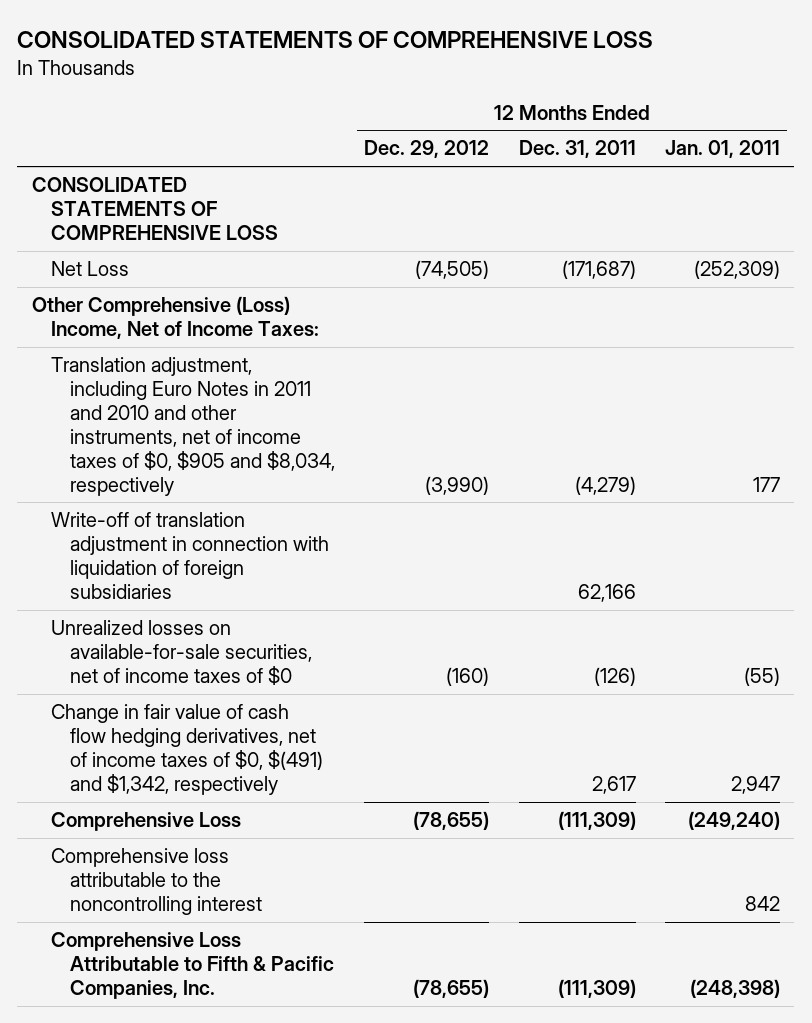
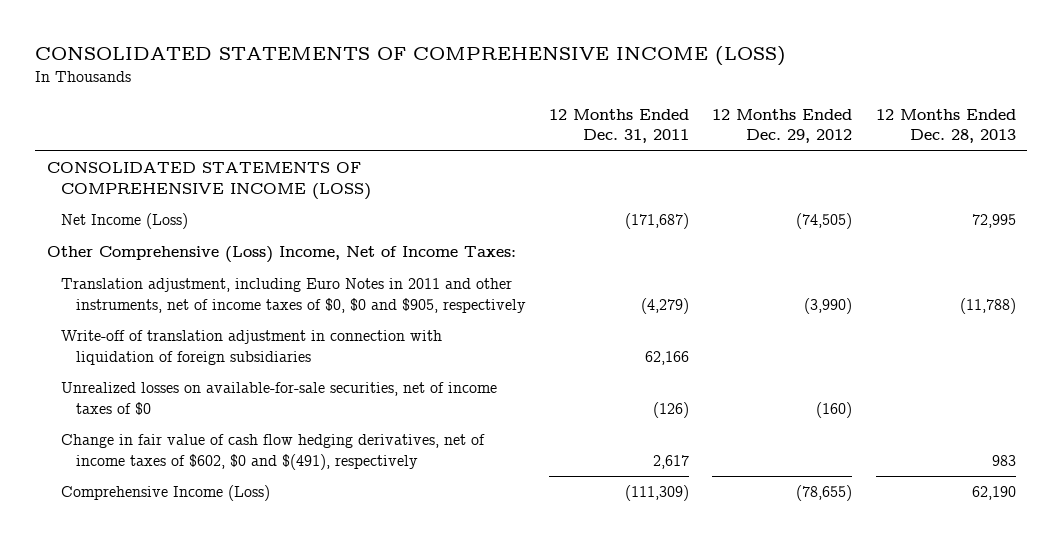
- CONSOLIDATED STATEMENTS OF COMPREHENSIVE LOSS
+ CONSOLIDATED STATEMENTS OF COMPREHENSIVE INCOME (LOSS)
- | 12 Months Ended Dec. 29, 2012 | 12 Months Ended Dec. 31, 2011 | 12 Months Ended Jan. 01, 2011
+ | 12 Months Ended Dec. 31, 2011 | 12 Months Ended Dec. 29, 2012 | 12 Months Ended Dec. 28, 2013
- CONSOLIDATED STATEMENTS OF COMPREHENSIVE LOSS
- Net Loss | (74,505) | (171,687) | (252,309)
+ CONSOLIDATED STATEMENTS OF COMPREHENSIVE INCOME (LOSS)
+ Net Income (Loss) | (171,687) | (74,505) | 72,995
- Translation adjustment, including Euro Notes in 2011 and 2010 and other instruments, net of income taxes of $0, $905 and $8,034, respectively | (3,990) | (4,279) | 177
+ Translation adjustment, including Euro Notes in 2011 and other instruments, net of income taxes of $0, $0 and $905, respectively | (4,279) | (3,990) | (11,788)
- Change in fair value of cash flow hedging derivatives, net of income taxes of $0, $(491) and $1,342, respectively | | 2,617 | 2,947
- Comprehensive Loss | (78,655) | (111,309) | (249,240)
- Comprehensive loss attributable to the noncontrolling interest | | | 842
- Comprehensive Loss Attributable to Fifth & Pacific Companies, Inc. | (78,655) | (111,309) | (248,398)
+ Change in fair value of cash flow hedging derivatives, net of income taxes of $602, $0 and $(491), respectively | 2,617 | | 983
+ Comprehensive Income (Loss) | (111,309) | (78,655) | 62,190

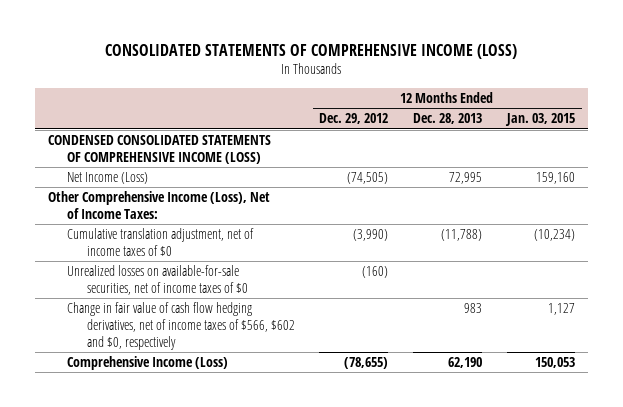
- | 12 Months Ended Dec. 31, 2011 | 12 Months Ended Dec. 29, 2012 | 12 Months Ended Dec. 28, 2013
+ | 12 Months Ended Dec. 29, 2012 | 12 Months Ended Dec. 28, 2013 | 12 Months Ended Jan. 03, 2015
- CONSOLIDATED STATEMENTS OF COMPREHENSIVE INCOME (LOSS)
+ CONDENSED CONSOLIDATED STATEMENTS OF COMPREHENSIVE INCOME (LOSS)
- Other Comprehensive (Loss) Income, Net of Income Taxes:
- Translation adjustment, including Euro Notes in 2011 and other instruments, net of income taxes of $0, $0 and $905, respectively | (4,279) | (3,990) | (11,788)
- Write-off of translation adjustment in connection with liquidation of foreign subsidiaries | 62,166 | |
+ Other Comprehensive Income (Loss), Net of Income Taxes:
+ Cumulative translation adjustment, net of income taxes of $0 | (3,990) | (11,788) | (10,234)
- Change in fair value of cash flow hedging derivatives, net of income taxes of $602, $0 and $(491), respectively | 2,617 | | 983
+ Change in fair value of cash flow hedging derivatives, net of income taxes of $566, $602 and $0, respectively | | 983 | 1,127

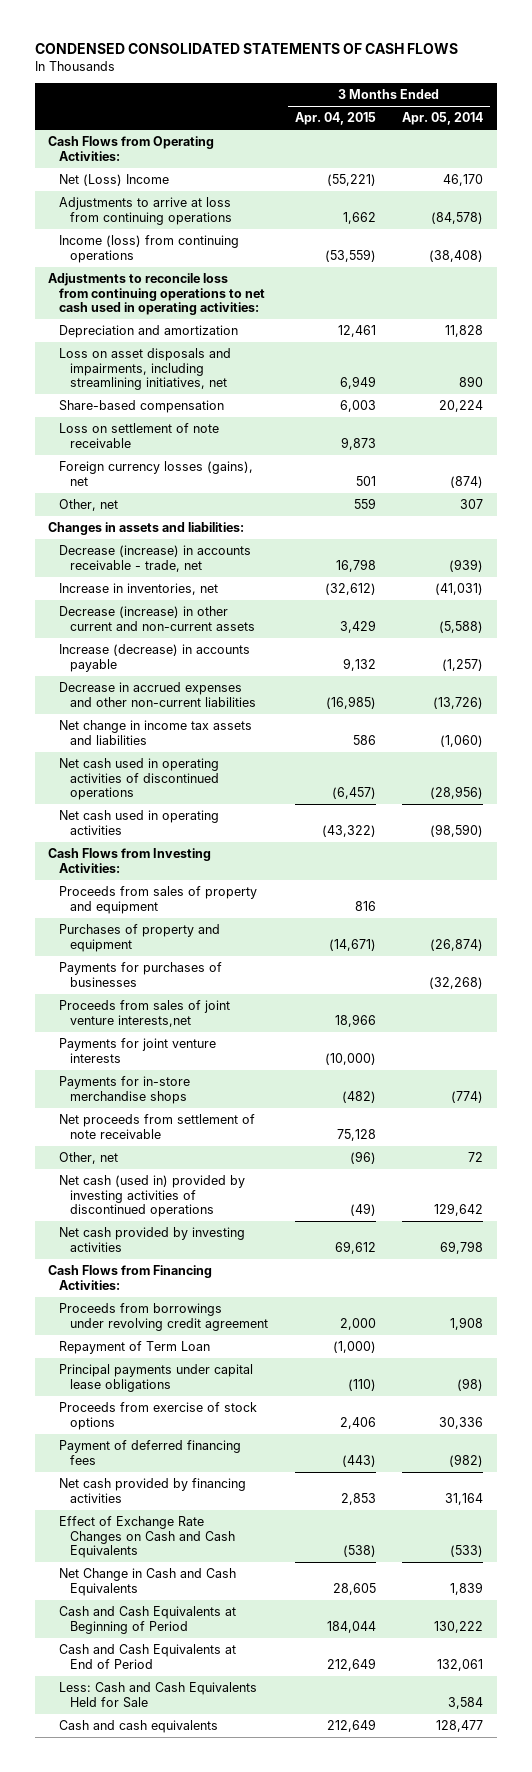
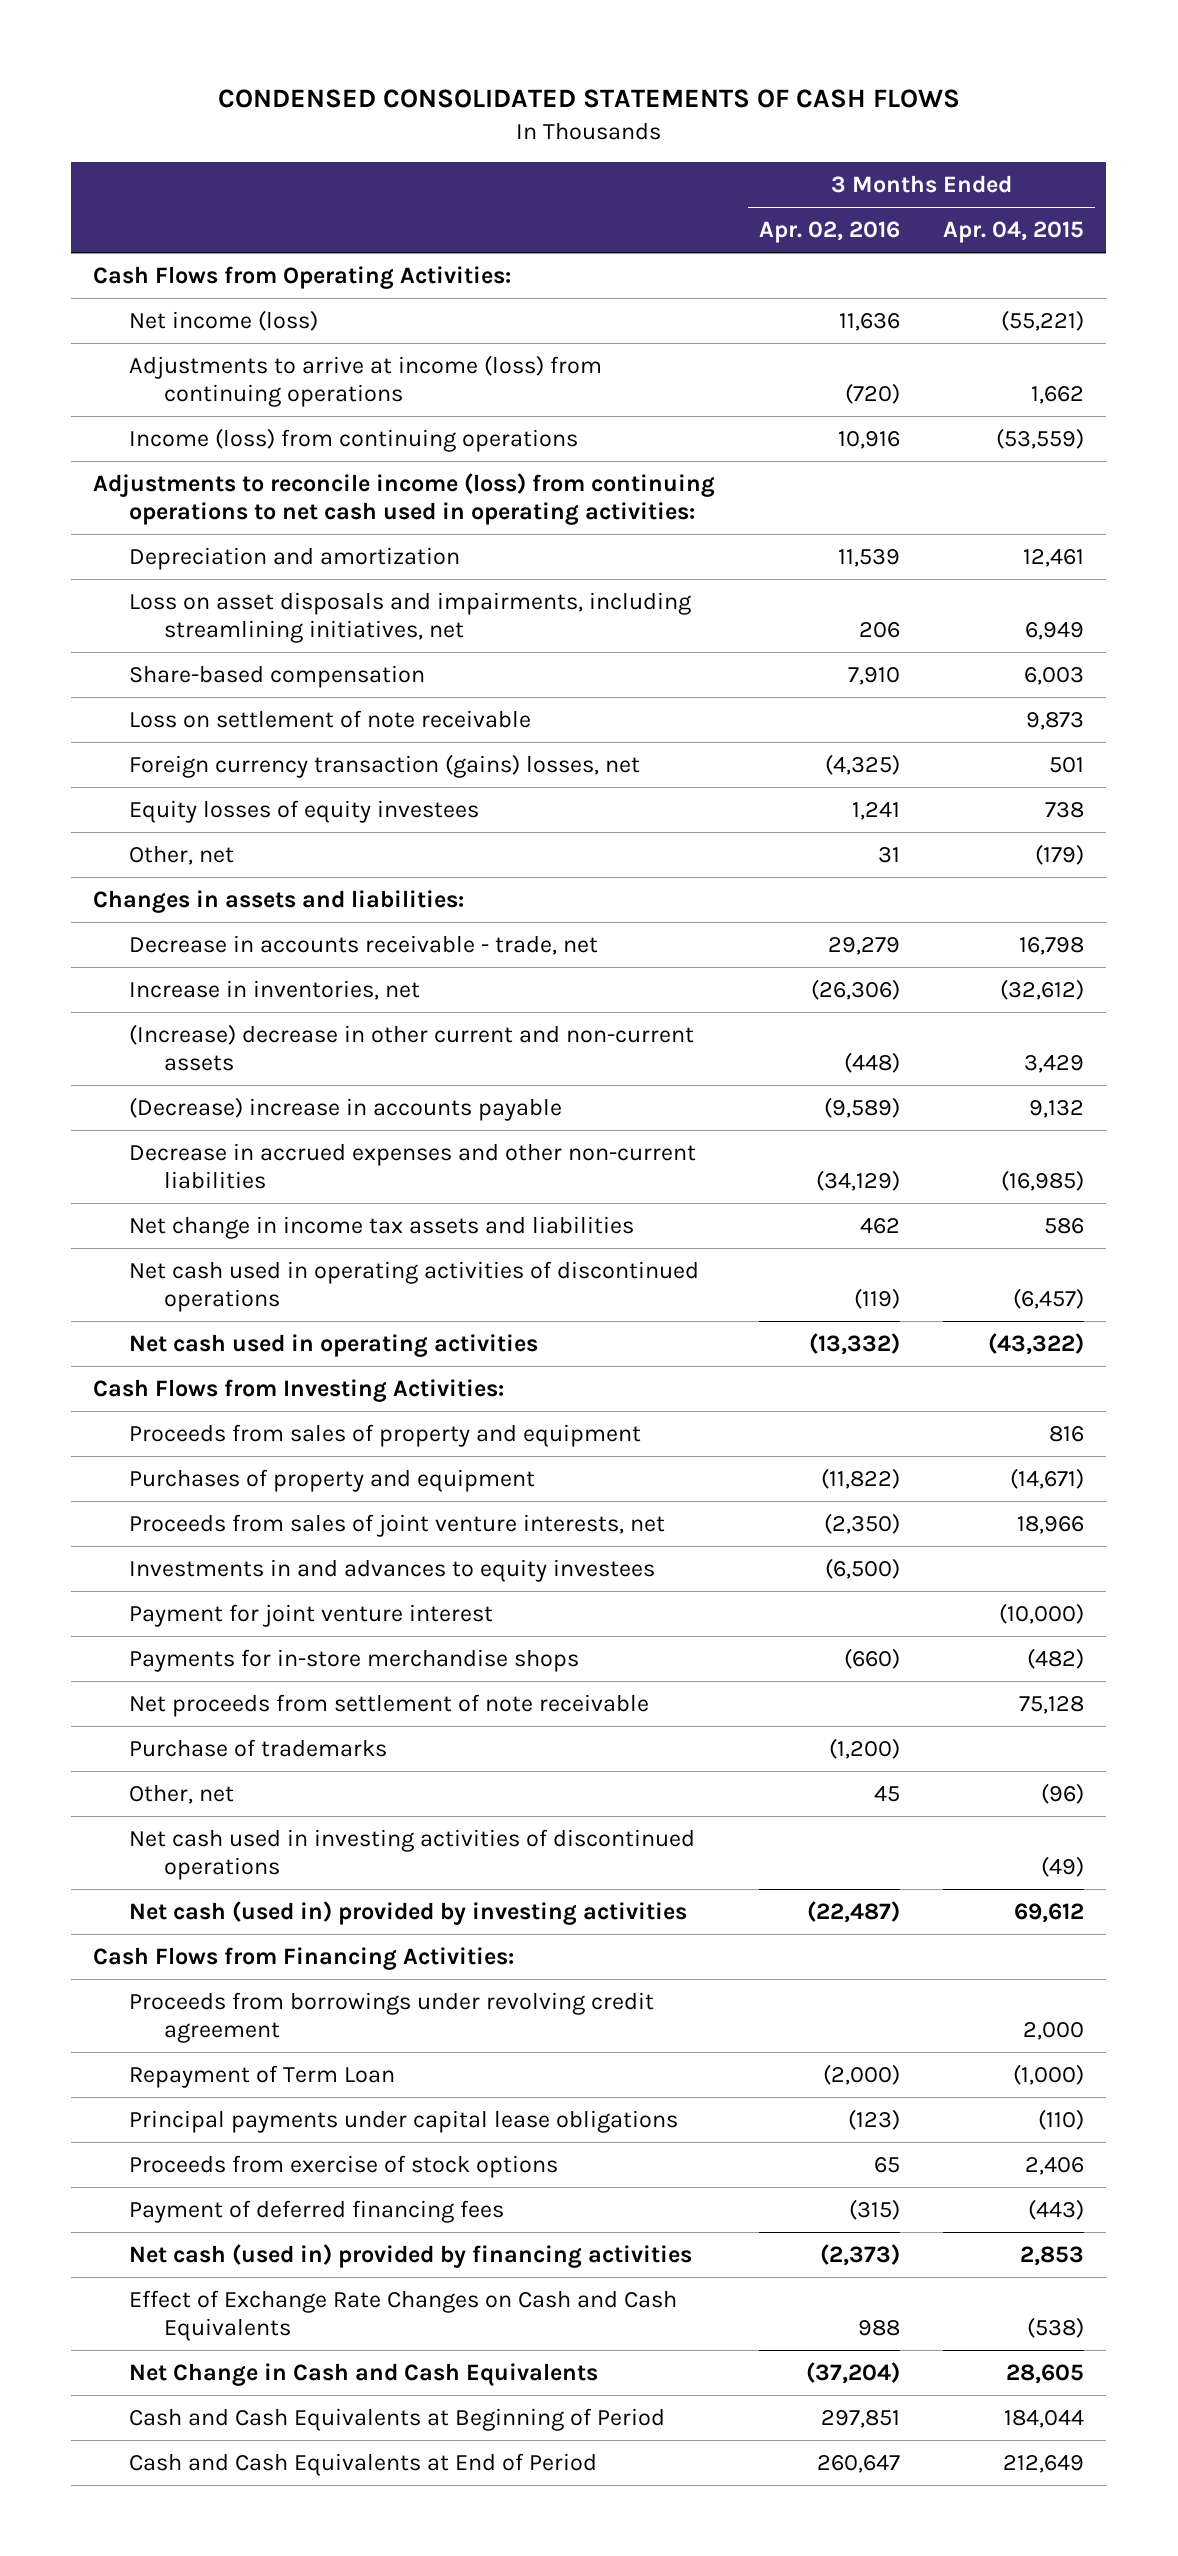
- | 3 Months Ended Apr. 04, 2015 | 3 Months Ended Apr. 05, 2014
+ | 3 Months Ended Apr. 02, 2016 | 3 Months Ended Apr. 04, 2015
- Net (Loss) Income | (55,221) | 46,170
- Adjustments to arrive at loss from continuing operations | 1,662 | (84,578)
+ Net income (loss) | 11,636 | (55,221)
+ Adjustments to arrive at income (loss) from continuing operations | (720) | 1,662
- Adjustments to reconcile loss from continuing operations to net cash used in operating activities:
+ Adjustments to reconcile income (loss) from continuing operations to net cash used in operating activities:
- Foreign currency losses (gains), net | 501 | (874)
- Other, net | 559 | 307
+ Foreign currency transaction (gains) losses, net | (4,325) | 501
+ Equity losses of equity investees | 1,241 | 738
+ Other, net | 31 | (179)
- Decrease (increase) in accounts receivable - trade, net | 16,798 | (939)
+ Decrease in accounts receivable - trade, net | 29,279 | 16,798
- Decrease (increase) in other current and non-current assets | 3,429 | (5,588)
- Increase (decrease) in accounts payable | 9,132 | (1,257)
+ (Increase) decrease in other current and non-current assets | (448) | 3,429
+ (Decrease) increase in accounts payable | (9,589) | 9,132
- Payments for purchases of businesses | | (32,268)
- Proceeds from sales of joint venture interests,net | 18,966 |
- Payments for joint venture interests | (10,000) |
+ Proceeds from sales of joint venture interests, net | (2,350) | 18,966
+ Investments in and advances to equity investees | (6,500) |
+ Payment for joint venture interest | | (10,000)
+ Purchase of trademarks | (1,200) |
- Net cash (used in) provided by investing activities of discontinued operations | (49) | 129,642
- Net cash provided by investing activities | 69,612 | 69,798
+ Net cash used in investing activities of discontinued operations | | (49)
+ Net cash (used in) provided by investing activities | (22,487) | 69,612
- Net cash provided by financing activities | 2,853 | 31,164
+ Net cash (used in) provided by financing activities | (2,373) | 2,853
- Less: Cash and Cash Equivalents Held for Sale | | 3,584
- Cash and cash equivalents | 212,649 | 128,477

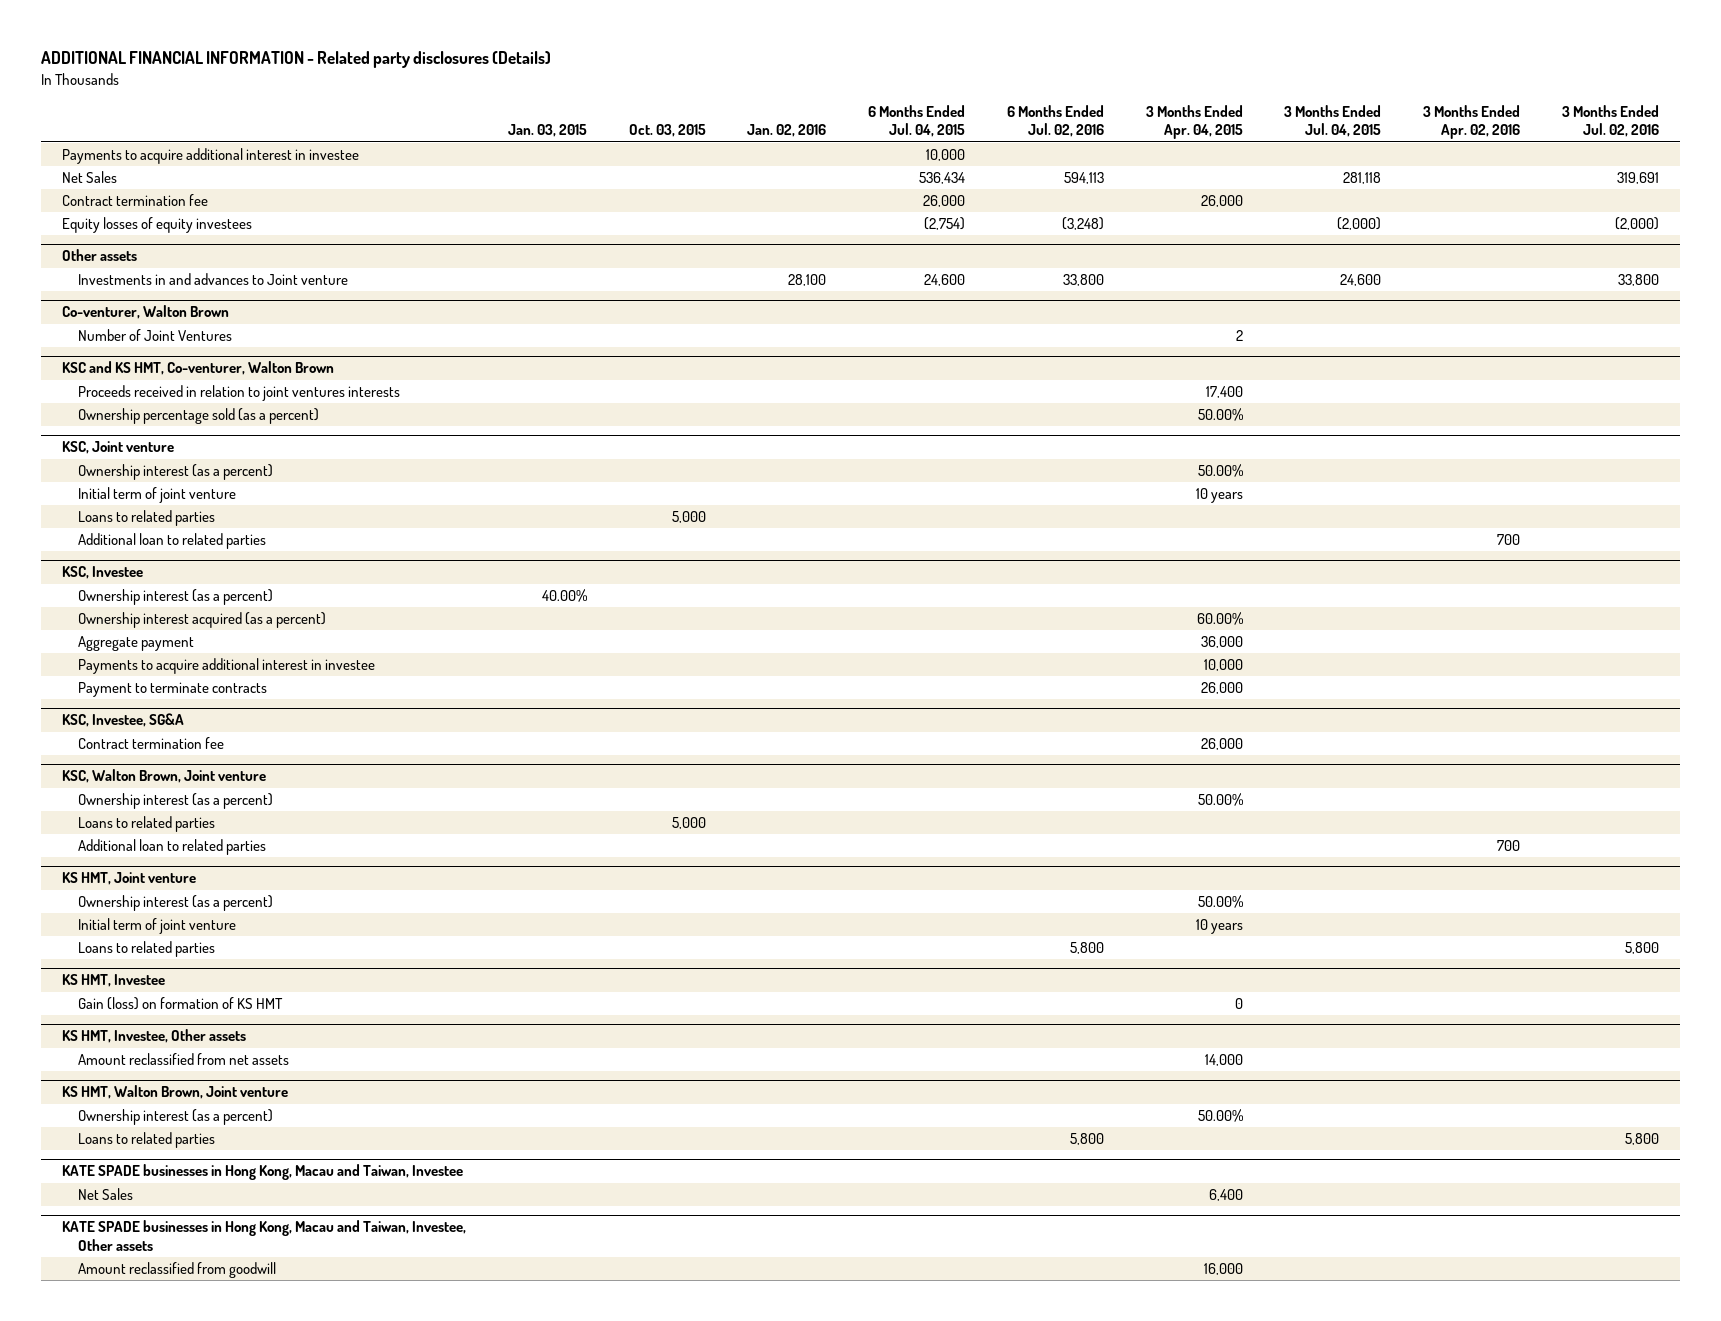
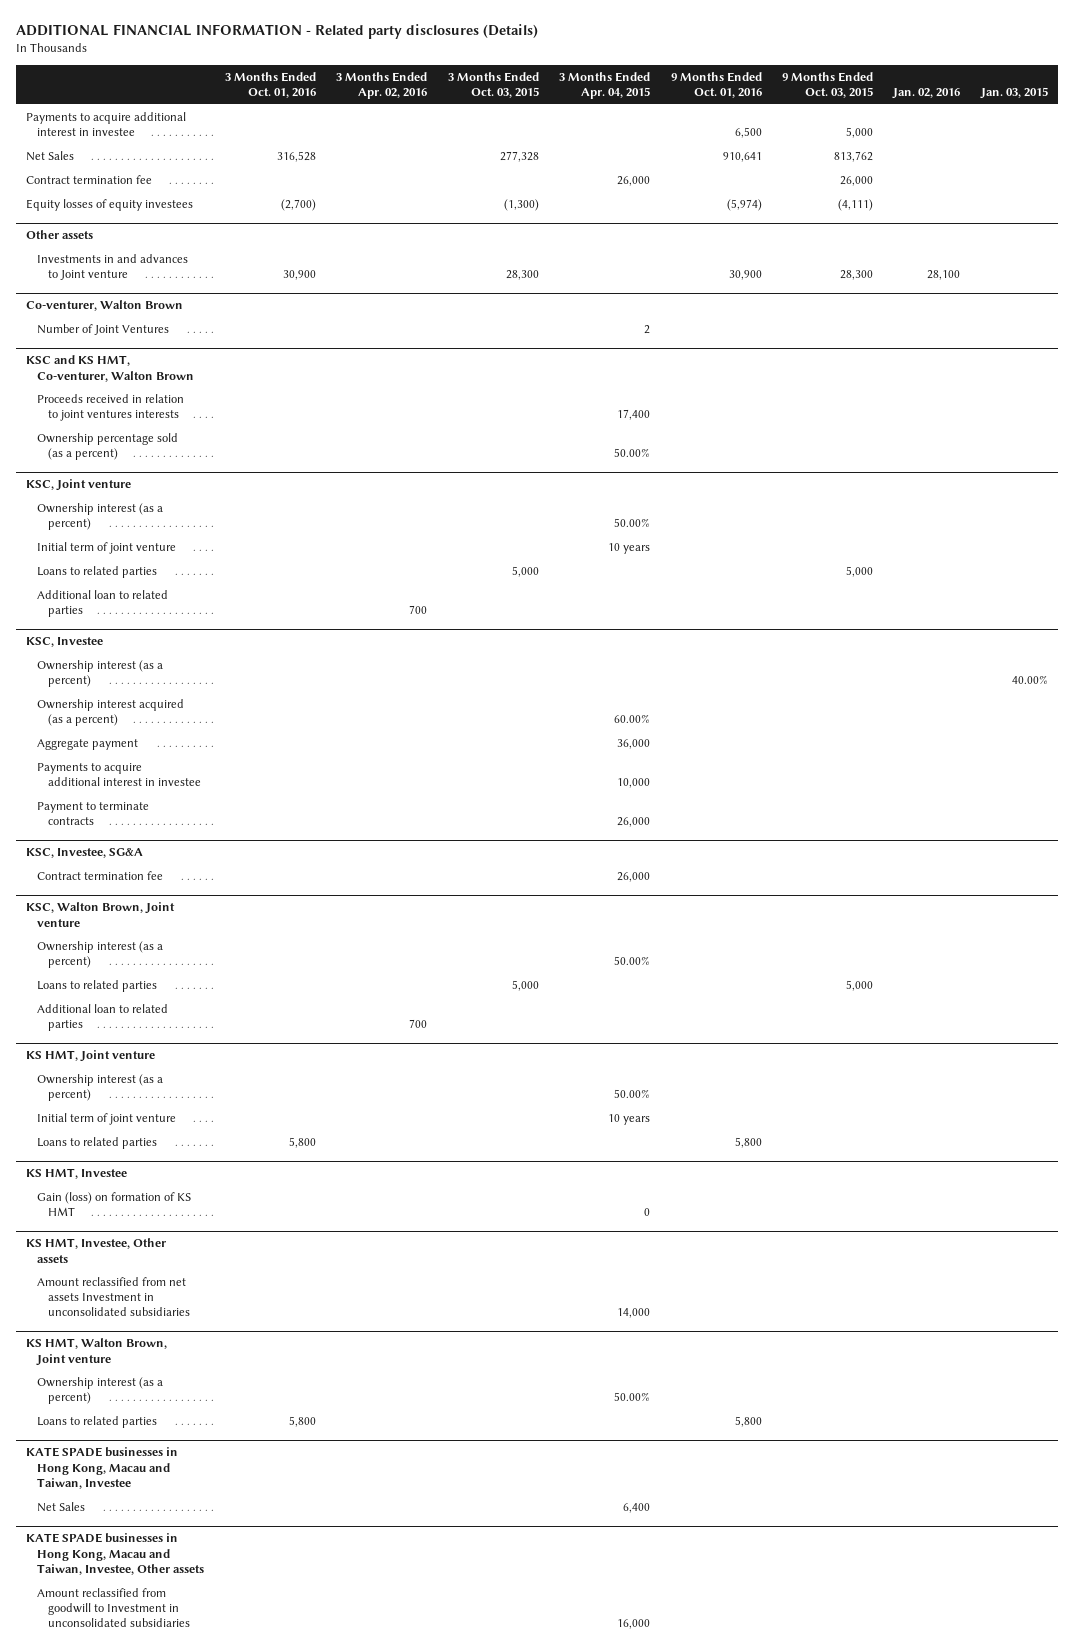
- | Jan. 03, 2015 | Oct. 03, 2015 | Jan. 02, 2016 | 6 Months Ended Jul. 04, 2015 | 6 Months Ended Jul. 02, 2016 | 3 Months Ended Apr. 04, 2015 | 3 Months Ended Jul. 04, 2015 | 3 Months Ended Apr. 02, 2016 | 3 Months Ended Jul. 02, 2016
+ | 3 Months Ended Oct. 01, 2016 | 3 Months Ended Apr. 02, 2016 | 3 Months Ended Oct. 03, 2015 | 3 Months Ended Apr. 04, 2015 | 9 Months Ended Oct. 01, 2016 | 9 Months Ended Oct. 03, 2015 | Jan. 02, 2016 | Jan. 03, 2015
@ KS HMT, Investee, Other assets
- Amount reclassified from net assets | | | | | | 14,000 | | |
+ Amount reclassified from net assets Investment in unconsolidated subsidiaries | | | | 14,000 | | | |
@ KATE SPADE businesses in Hong Kong, Macau and Taiwan, Investee, Other assets
- Amount reclassified from goodwill | | | | | | 16,000 | | |
+ Amount reclassified from goodwill to Investment in unconsolidated subsidiaries | | | | 16,000 | | | |

